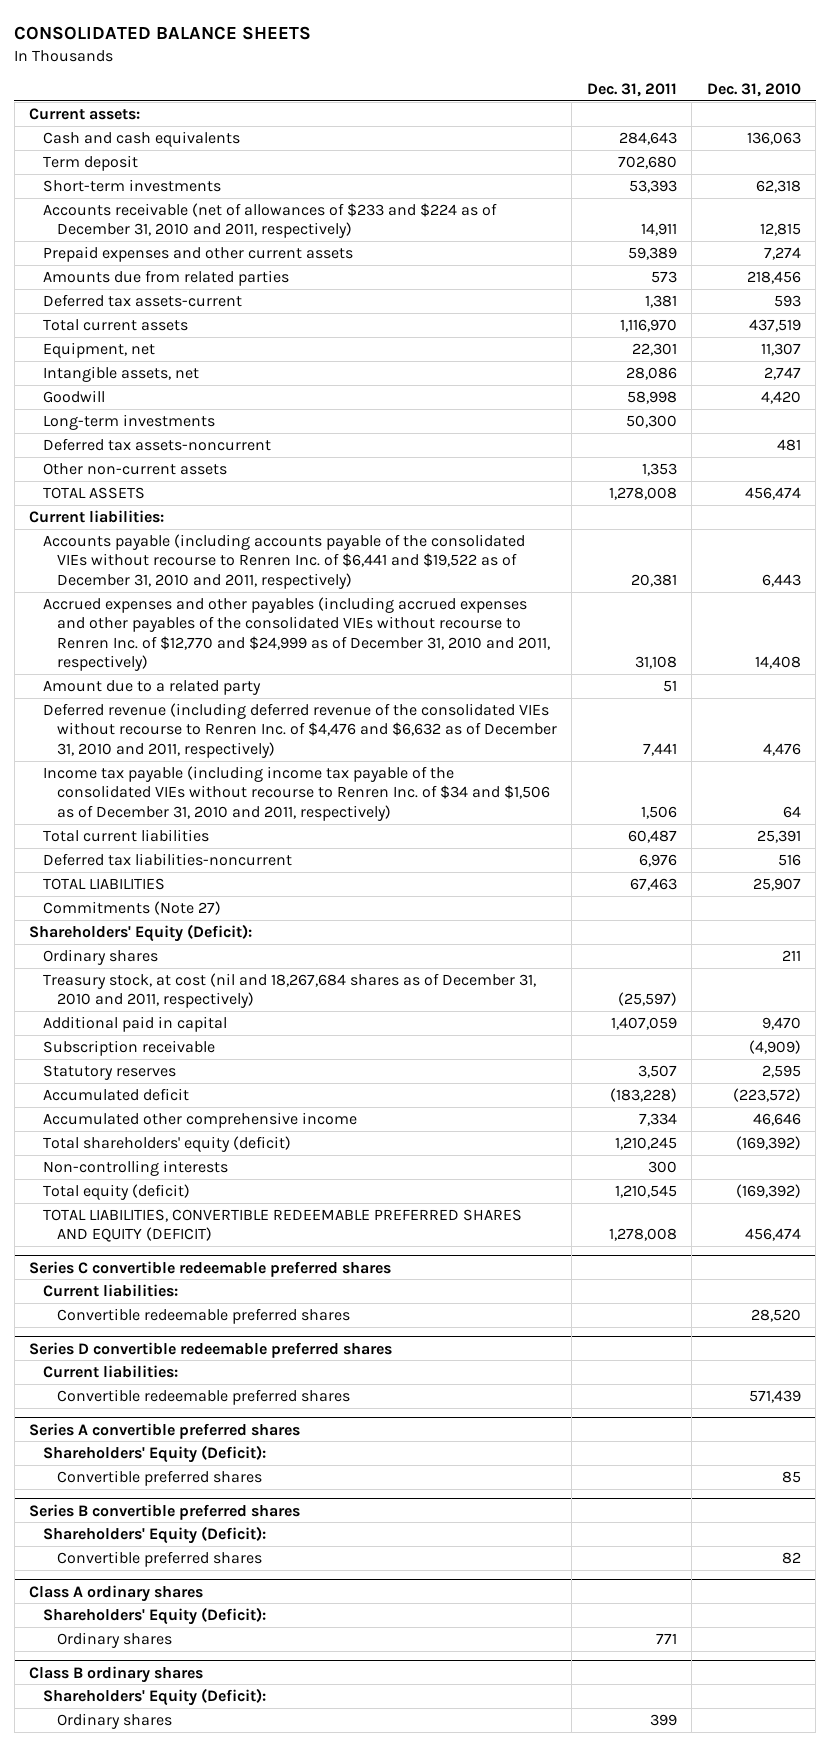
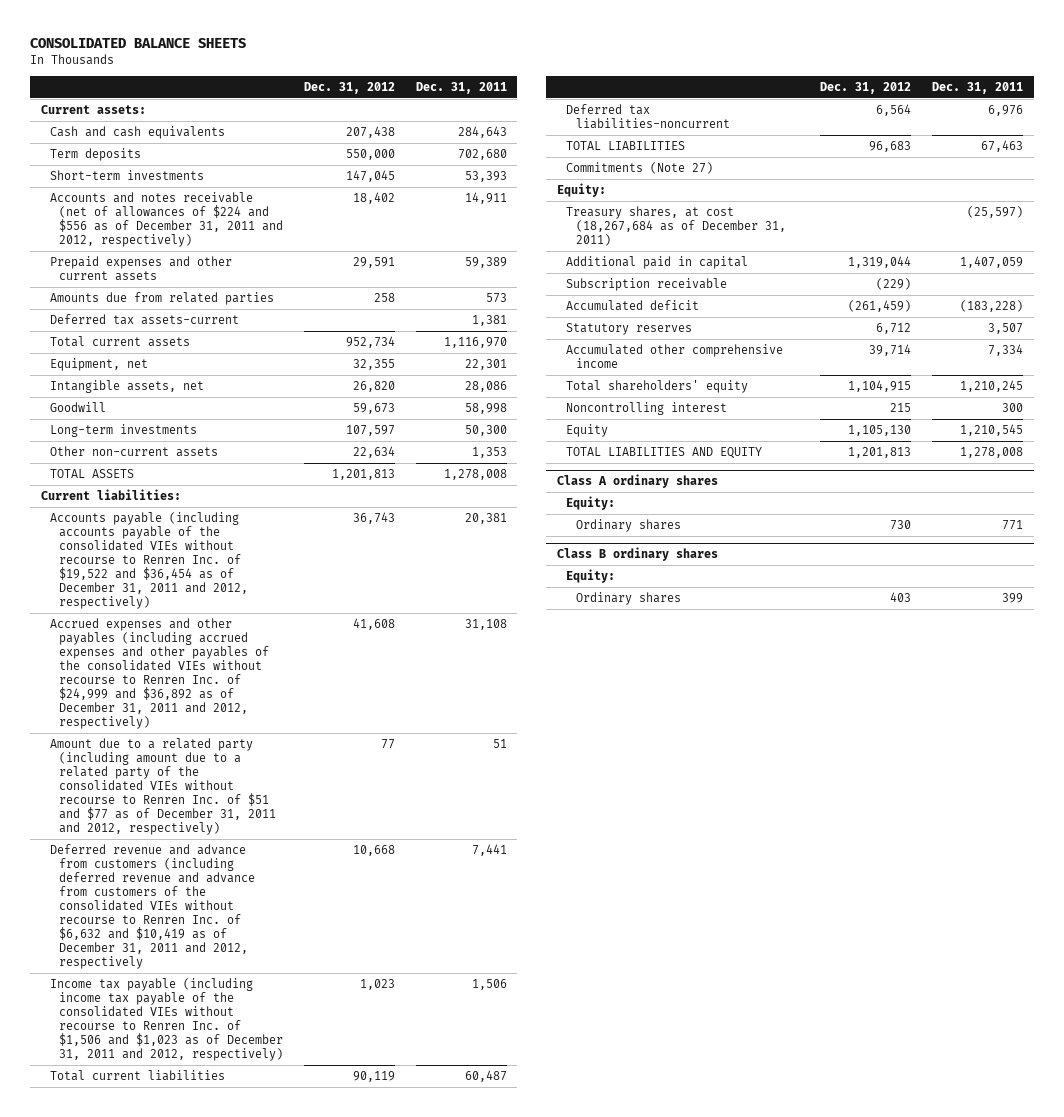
- | Dec. 31, 2011 | Dec. 31, 2010
+ | Dec. 31, 2012 | Dec. 31, 2011
- Term deposit | 702,680 |
+ Term deposits | 550,000 | 702,680
- Accounts receivable (net of allowances of $233 and $224 as of December 31, 2010 and 2011, respectively) | 14,911 | 12,815
+ Accounts and notes receivable (net of allowances of $224 and $556 as of December 31, 2011 and 2012, respectively) | 18,402 | 14,911
- Deferred tax assets-noncurrent | | 481
- Accounts payable (including accounts payable of the consolidated VIEs without recourse to Renren Inc. of $6,441 and $19,522 as of December 31, 2010 and 2011, respectively) | 20,381 | 6,443
- Accrued expenses and other payables (including accrued expenses and other payables of the consolidated VIEs without recourse to Renren Inc. of $12,770 and $24,999 as of December 31, 2010 and 2011, respectively) | 31,108 | 14,408
- Amount due to a related party | 51 |
- Deferred revenue (including deferred revenue of the consolidated VIEs without recourse to Renren Inc. of $4,476 and $6,632 as of December 31, 2010 and 2011, respectively) | 7,441 | 4,476
- Income tax payable (including income tax payable of the consolidated VIEs without recourse to Renren Inc. of $34 and $1,506 as of December 31, 2010 and 2011, respectively) | 1,506 | 64
+ Accounts payable (including accounts payable of the consolidated VIEs without recourse to Renren Inc. of $19,522 and $36,454 as of December 31, 2011 and 2012, respectively) | 36,743 | 20,381
+ Accrued expenses and other payables (including accrued expenses and other payables of the consolidated VIEs without recourse to Renren Inc. of $24,999 and $36,892 as of December 31, 2011 and 2012, respectively) | 41,608 | 31,108
+ Amount due to a related party (including amount due to a related party of the consolidated VIEs without recourse to Renren Inc. of $51 and $77 as of December 31, 2011 and 2012, respectively) | 77 | 51
+ Deferred revenue and advance from customers (including deferred revenue and advance from customers of the consolidated VIEs without recourse to Renren Inc. of $6,632 and $10,419 as of December 31, 2011 and 2012, respectively | 10,668 | 7,441
+ Income tax payable (including income tax payable of the consolidated VIEs without recourse to Renren Inc. of $1,506 and $1,023 as of December 31, 2011 and 2012, respectively) | 1,023 | 1,506
- Shareholders' Equity (Deficit):
- Ordinary shares | | 211
- Treasury stock, at cost (nil and 18,267,684 shares as of December 31, 2010 and 2011, respectively) | (25,597) |
+ Equity:
+ Treasury shares, at cost (18,267,684 as of December 31, 2011) | | (25,597)
moved down: Statutory reserves | 6,712 | 3,507
- Total shareholders' equity (deficit) | 1,210,245 | (169,392)
- Non-controlling interests | 300 |
- Total equity (deficit) | 1,210,545 | (169,392)
- TOTAL LIABILITIES, CONVERTIBLE REDEEMABLE PREFERRED SHARES AND EQUITY (DEFICIT) | 1,278,008 | 456,474
- Series C convertible redeemable preferred shares
- Current liabilities:
- Convertible redeemable preferred shares | | 28,520
- Series D convertible redeemable preferred shares
- Current liabilities:
- Convertible redeemable preferred shares | | 571,439
- Series A convertible preferred shares
- Shareholders' Equity (Deficit):
- Convertible preferred shares | | 85
- Series B convertible preferred shares
- Shareholders' Equity (Deficit):
- Convertible preferred shares | | 82
+ Total shareholders' equity | 1,104,915 | 1,210,245
+ Noncontrolling interest | 215 | 300
+ Equity | 1,105,130 | 1,210,545
+ TOTAL LIABILITIES AND EQUITY | 1,201,813 | 1,278,008
@ Class A ordinary shares
- Shareholders' Equity (Deficit):
+ Equity:
@ Class B ordinary shares
- Shareholders' Equity (Deficit):
+ Equity:

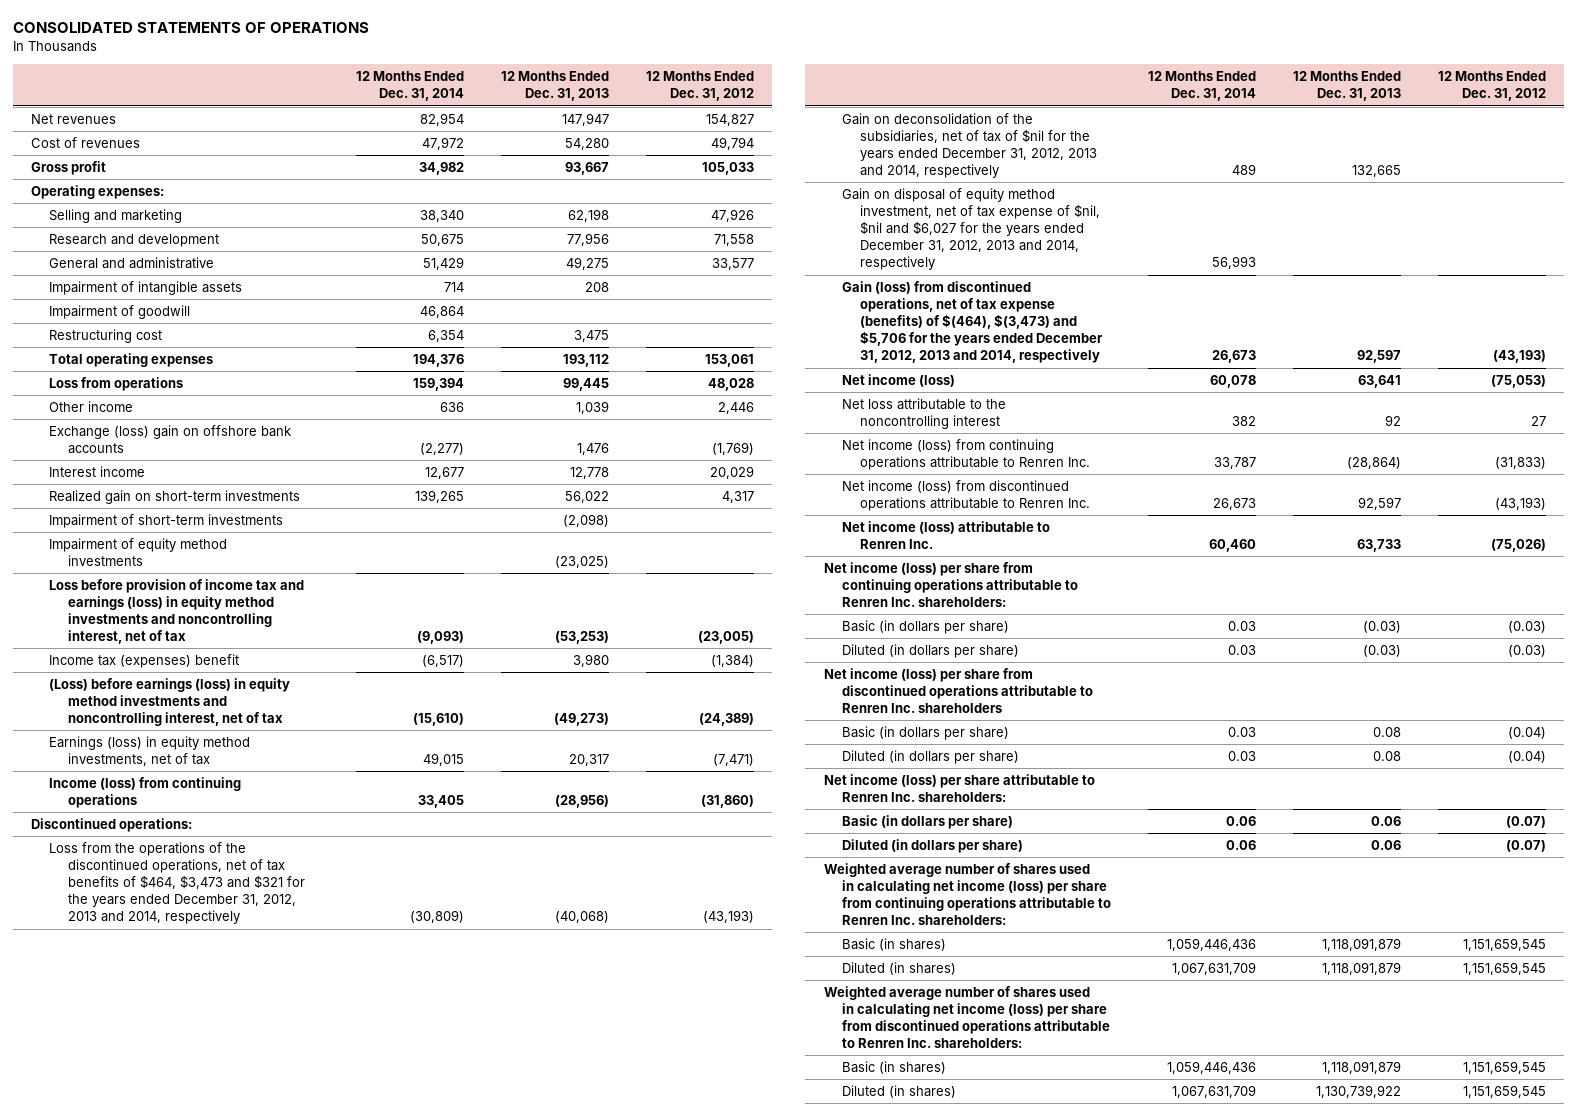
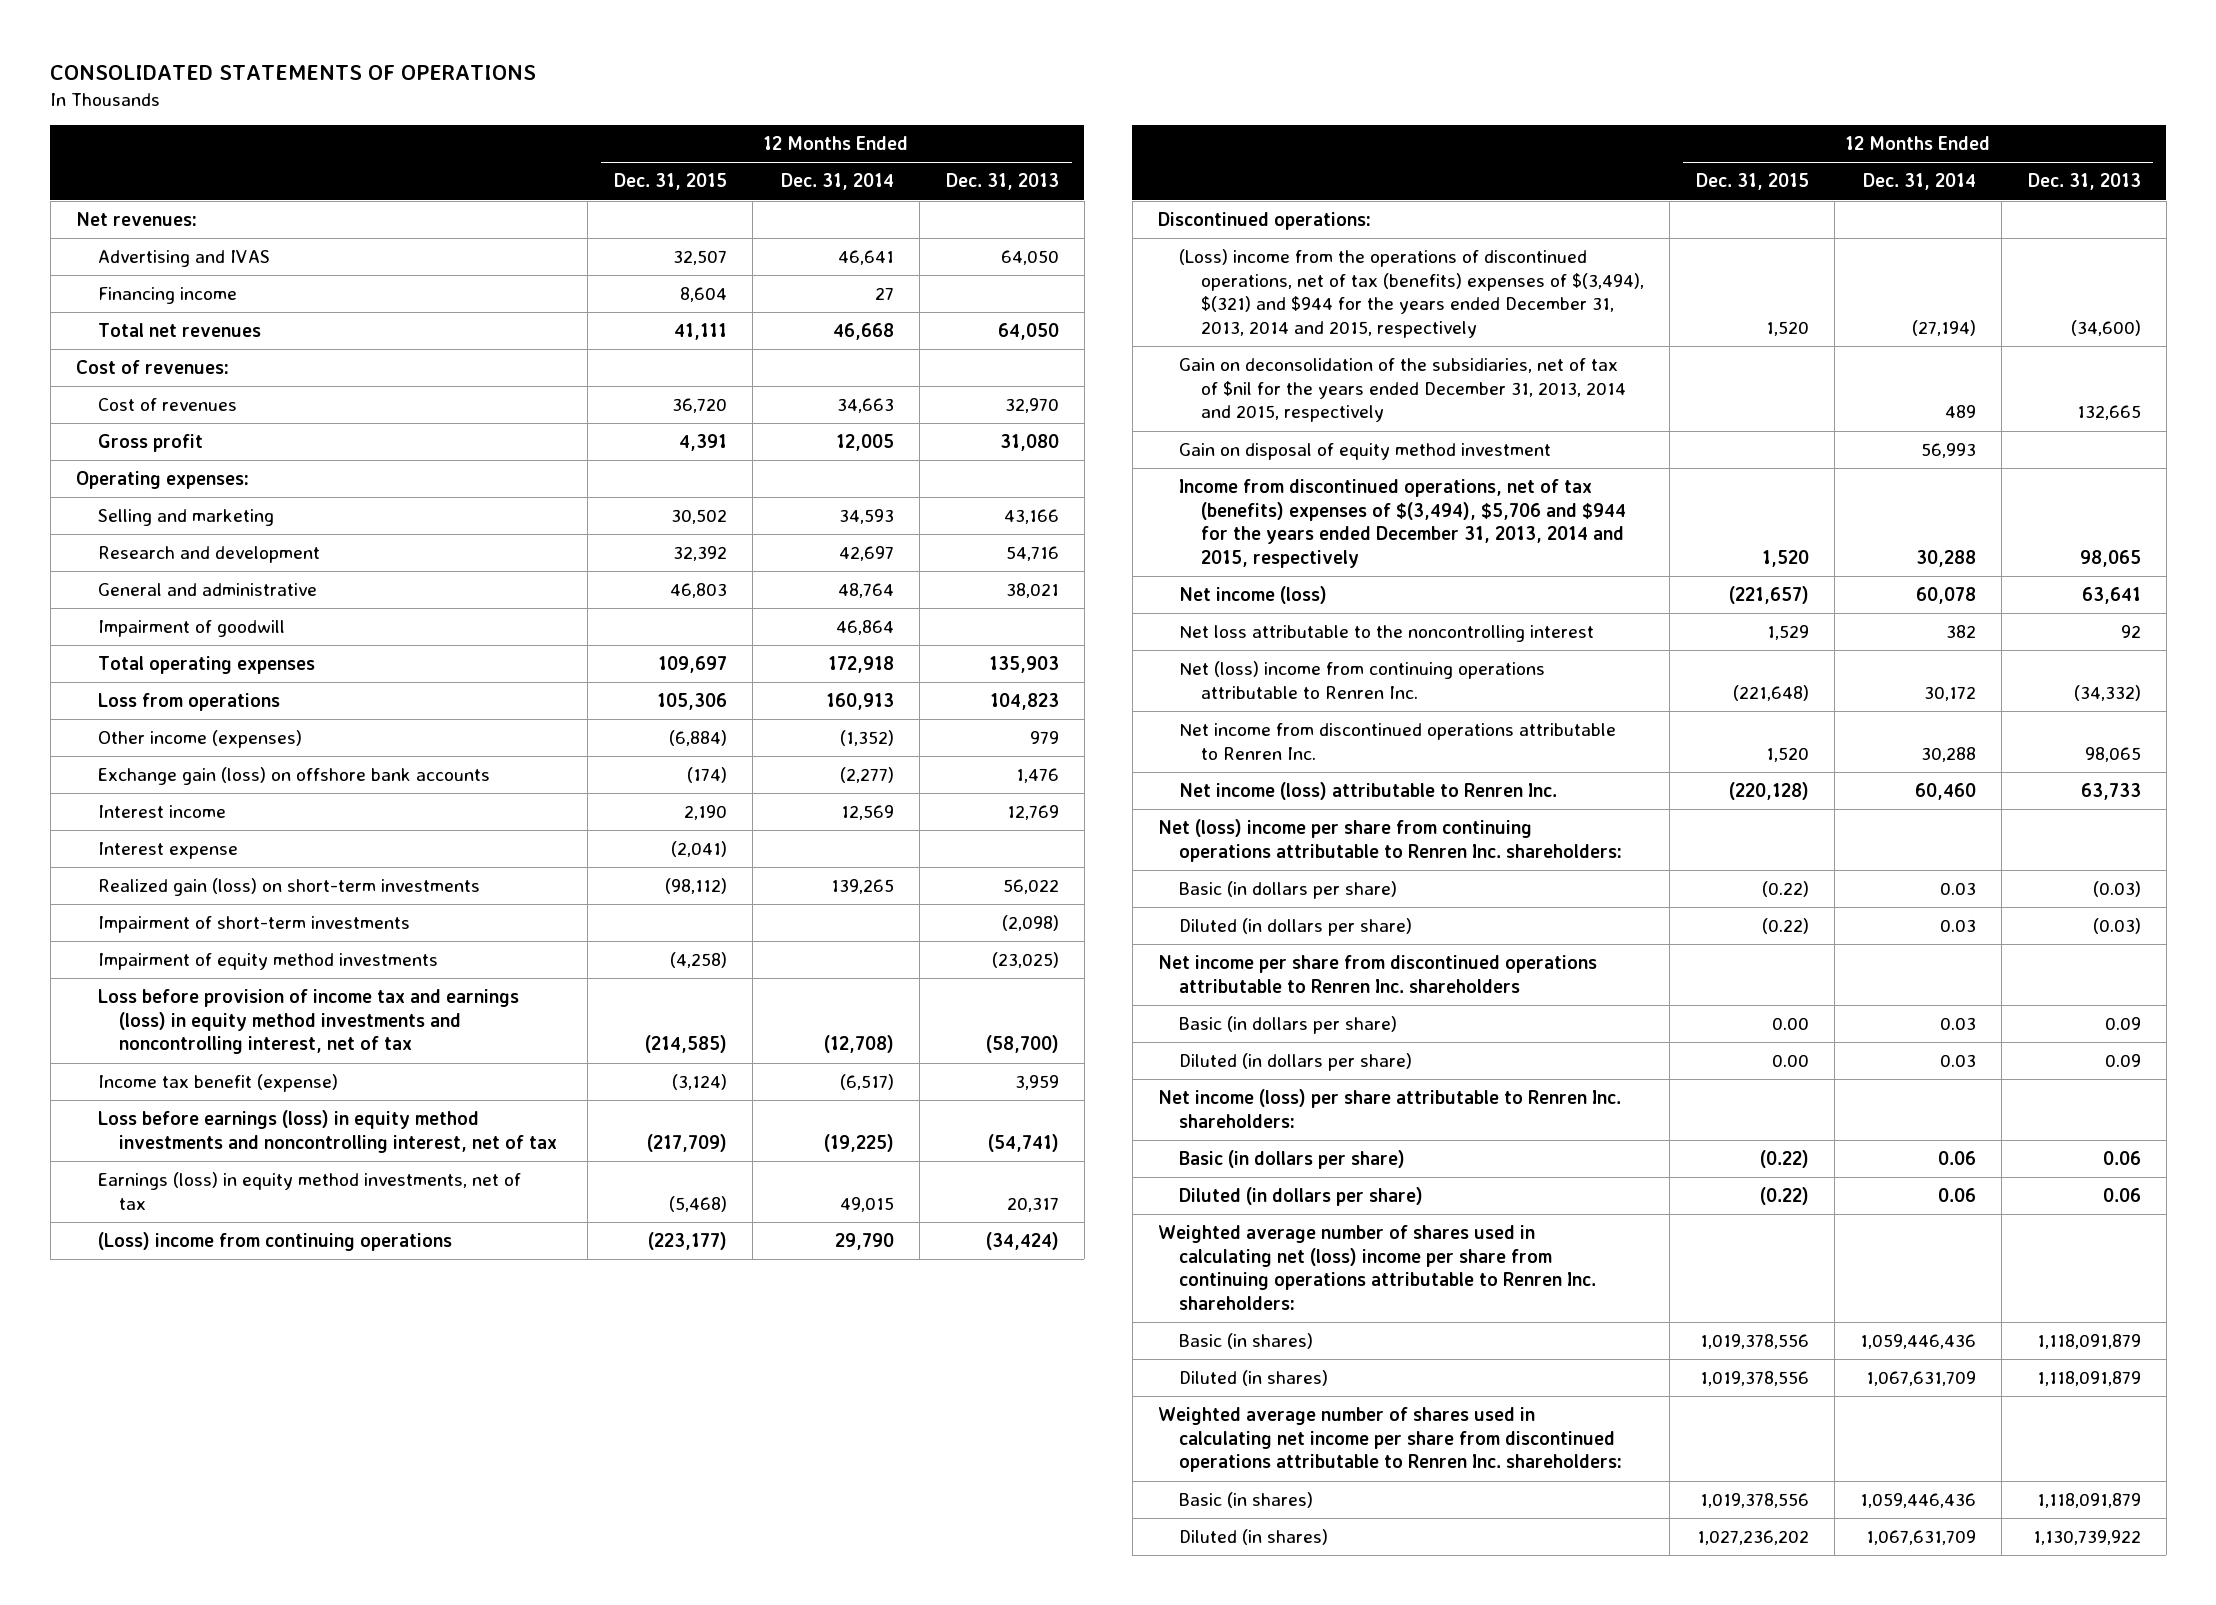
- | 12 Months Ended Dec. 31, 2014 | 12 Months Ended Dec. 31, 2013 | 12 Months Ended Dec. 31, 2012
+ | 12 Months Ended Dec. 31, 2015 | 12 Months Ended Dec. 31, 2014 | 12 Months Ended Dec. 31, 2013
- Net revenues | 82,954 | 147,947 | 154,827
- Cost of revenues | 47,972 | 54,280 | 49,794
- Gross profit | 34,982 | 93,667 | 105,033
+ Net revenues:
+ Advertising and IVAS | 32,507 | 46,641 | 64,050
+ Financing income | 8,604 | 27 |
+ Total net revenues | 41,111 | 46,668 | 64,050
+ Cost of revenues:
+ Cost of revenues | 36,720 | 34,663 | 32,970
+ Gross profit | 4,391 | 12,005 | 31,080
- Selling and marketing | 38,340 | 62,198 | 47,926
- Research and development | 50,675 | 77,956 | 71,558
- General and administrative | 51,429 | 49,275 | 33,577
- Impairment of intangible assets | 714 | 208 |
+ Selling and marketing | 30,502 | 34,593 | 43,166
+ Research and development | 32,392 | 42,697 | 54,716
+ General and administrative | 46,803 | 48,764 | 38,021
- Restructuring cost | 6,354 | 3,475 |
- Total operating expenses | 194,376 | 193,112 | 153,061
- Loss from operations | 159,394 | 99,445 | 48,028
- Other income | 636 | 1,039 | 2,446
- Exchange (loss) gain on offshore bank accounts | (2,277) | 1,476 | (1,769)
- Interest income | 12,677 | 12,778 | 20,029
- Realized gain on short-term investments | 139,265 | 56,022 | 4,317
+ Total operating expenses | 109,697 | 172,918 | 135,903
+ Loss from operations | 105,306 | 160,913 | 104,823
+ Other income (expenses) | (6,884) | (1,352) | 979
+ Exchange gain (loss) on offshore bank accounts | (174) | (2,277) | 1,476
+ Interest income | 2,190 | 12,569 | 12,769
+ Interest expense | (2,041) | |
+ Realized gain (loss) on short-term investments | (98,112) | 139,265 | 56,022
- Loss before provision of income tax and earnings (loss) in equity method investments and noncontrolling interest, net of tax | (9,093) | (53,253) | (23,005)
- Income tax (expenses) benefit | (6,517) | 3,980 | (1,384)
- (Loss) before earnings (loss) in equity method investments and noncontrolling interest, net of tax | (15,610) | (49,273) | (24,389)
+ Loss before provision of income tax and earnings (loss) in equity method investments and noncontrolling interest, net of tax | (214,585) | (12,708) | (58,700)
+ Income tax benefit (expense) | (3,124) | (6,517) | 3,959
+ Loss before earnings (loss) in equity method investments and noncontrolling interest, net of tax | (217,709) | (19,225) | (54,741)
- Income (loss) from continuing operations | 33,405 | (28,956) | (31,860)
+ (Loss) income from continuing operations | (223,177) | 29,790 | (34,424)
- Loss from the operations of the discontinued operations, net of tax benefits of $464, $3,473 and $321 for the years ended December 31, 2012, 2013 and 2014, respectively | (30,809) | (40,068) | (43,193)
- Gain on deconsolidation of the subsidiaries, net of tax of $nil for the years ended December 31, 2012, 2013 and 2014, respectively | 489 | 132,665 |
- Gain on disposal of equity method investment, net of tax expense of $nil, $nil and $6,027 for the years ended December 31, 2012, 2013 and 2014, respectively | 56,993 | |
- Gain (loss) from discontinued operations, net of tax expense (benefits) of $(464), $(3,473) and $5,706 for the years ended December 31, 2012, 2013 and 2014, respectively | 26,673 | 92,597 | (43,193)
+ (Loss) income from the operations of discontinued operations, net of tax (benefits) expenses of $(3,494), $(321) and $944 for the years ended December 31, 2013, 2014 and 2015, respectively | 1,520 | (27,194) | (34,600)
+ Gain on deconsolidation of the subsidiaries, net of tax of $nil for the years ended December 31, 2013, 2014 and 2015, respectively | | 489 | 132,665
+ Gain on disposal of equity method investment | | 56,993 |
+ Income from discontinued operations, net of tax (benefits) expenses of $(3,494), $5,706 and $944 for the years ended December 31, 2013, 2014 and 2015, respectively | 1,520 | 30,288 | 98,065
- Net income (loss) from continuing operations attributable to Renren Inc. | 33,787 | (28,864) | (31,833)
- Net income (loss) from discontinued operations attributable to Renren Inc. | 26,673 | 92,597 | (43,193)
+ Net (loss) income from continuing operations attributable to Renren Inc. | (221,648) | 30,172 | (34,332)
+ Net income from discontinued operations attributable to Renren Inc. | 1,520 | 30,288 | 98,065
- Net income (loss) per share from continuing operations attributable to Renren Inc. shareholders:
+ Net (loss) income per share from continuing operations attributable to Renren Inc. shareholders:
- Net income (loss) per share from discontinued operations attributable to Renren Inc. shareholders
- Basic (in dollars per share) | 0.03 | 0.08 | (0.04)
- Diluted (in dollars per share) | 0.03 | 0.08 | (0.04)
+ Net income per share from discontinued operations attributable to Renren Inc. shareholders
+ Basic (in dollars per share) | 0.00 | 0.03 | 0.09
+ Diluted (in dollars per share) | 0.00 | 0.03 | 0.09
- Weighted average number of shares used in calculating net income (loss) per share from continuing operations attributable to Renren Inc. shareholders:
+ Weighted average number of shares used in calculating net (loss) income per share from continuing operations attributable to Renren Inc. shareholders:
- Weighted average number of shares used in calculating net income (loss) per share from discontinued operations attributable to Renren Inc. shareholders:
+ Weighted average number of shares used in calculating net income per share from discontinued operations attributable to Renren Inc. shareholders:

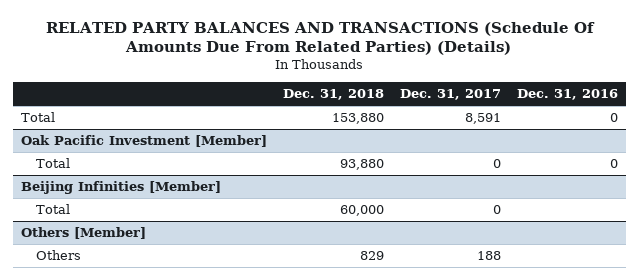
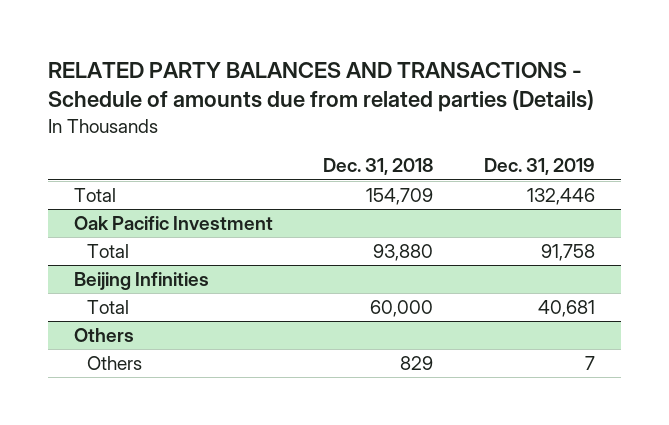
- RELATED PARTY BALANCES AND TRANSACTIONS (Schedule Of Amounts Due From Related Parties) (Details)
+ RELATED PARTY BALANCES AND TRANSACTIONS - Schedule of amounts due from related parties (Details)
- | Dec. 31, 2018 | Dec. 31, 2017 | Dec. 31, 2016
+ | Dec. 31, 2018 | Dec. 31, 2019
- Total | 153,880 | 8,591 | 0
- Oak Pacific Investment [Member]
+ Total | 154,709 | 132,446
+ Oak Pacific Investment
- Beijing Infinities [Member]
+ Beijing Infinities
- Others [Member]
+ Others

